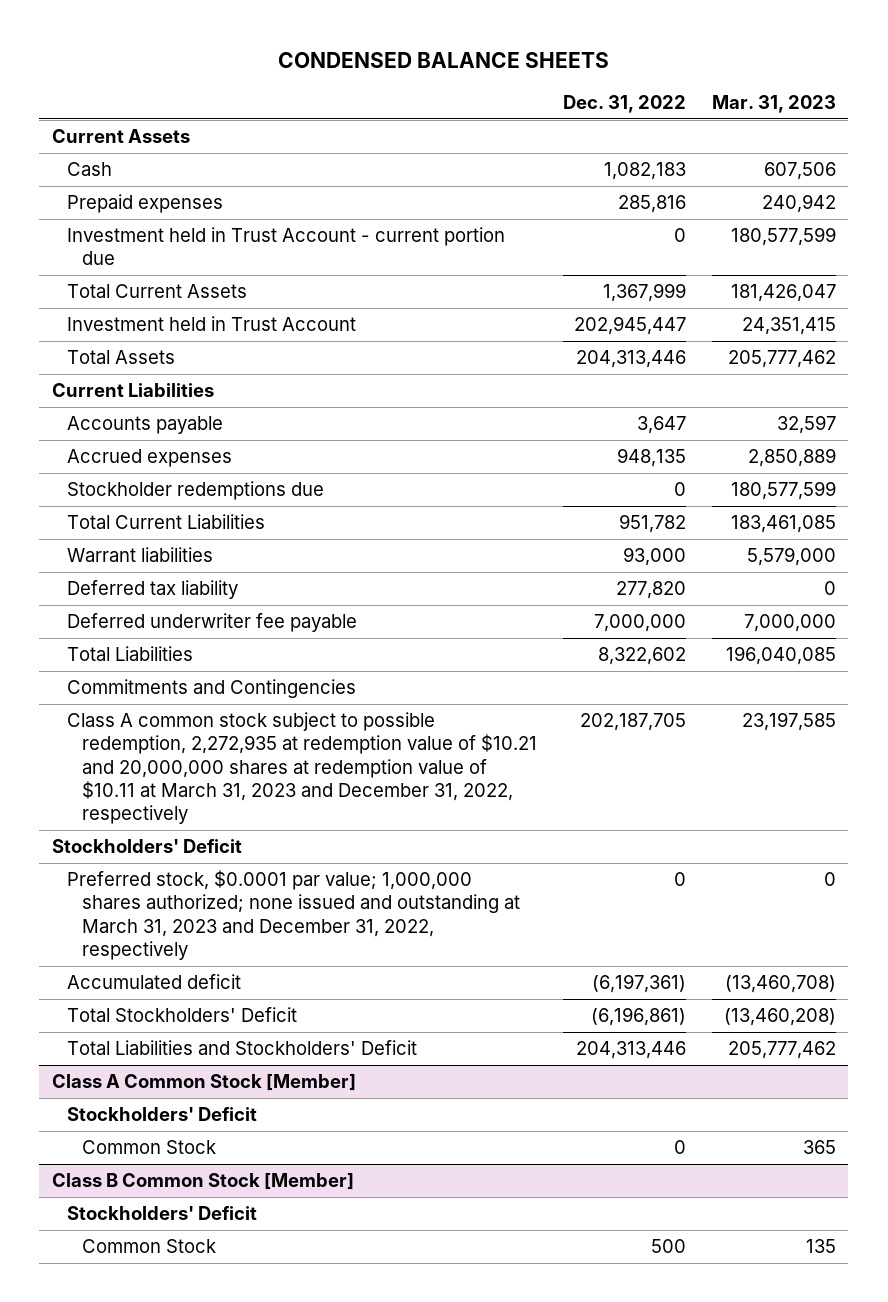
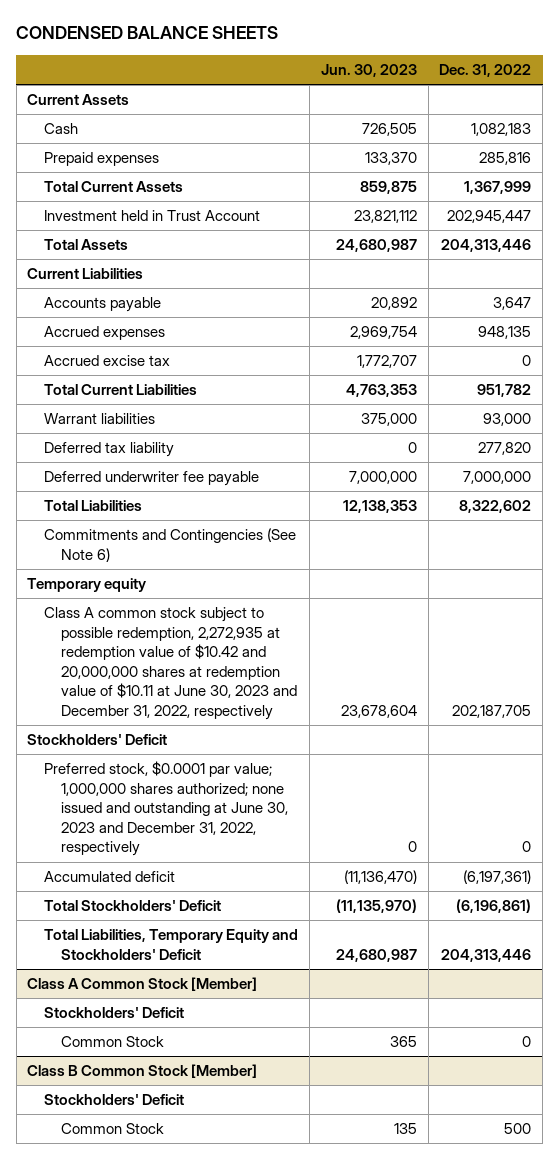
- | Dec. 31, 2022 | Mar. 31, 2023
+ | Jun. 30, 2023 | Dec. 31, 2022
- Investment held in Trust Account - current portion due | 0 | 180,577,599
- Stockholder redemptions due | 0 | 180,577,599
+ Accrued excise tax | 1,772,707 | 0
- Commitments and Contingencies
- Class A common stock subject to possible redemption, 2,272,935 at redemption value of $10.21 and 20,000,000 shares at redemption value of $10.11 at March 31, 2023 and December 31, 2022, respectively | 202,187,705 | 23,197,585
+ Commitments and Contingencies (See Note 6)
+ Temporary equity
+ Class A common stock subject to possible redemption, 2,272,935 at redemption value of $10.42 and 20,000,000 shares at redemption value of $10.11 at June 30, 2023 and December 31, 2022, respectively | 23,678,604 | 202,187,705
- Preferred stock, $0.0001 par value; 1,000,000 shares authorized; none issued and outstanding at March 31, 2023 and December 31, 2022, respectively | 0 | 0
+ Preferred stock, $0.0001 par value; 1,000,000 shares authorized; none issued and outstanding at June 30, 2023 and December 31, 2022, respectively | 0 | 0
- Total Liabilities and Stockholders' Deficit | 204,313,446 | 205,777,462
+ Total Liabilities, Temporary Equity and Stockholders' Deficit | 24,680,987 | 204,313,446

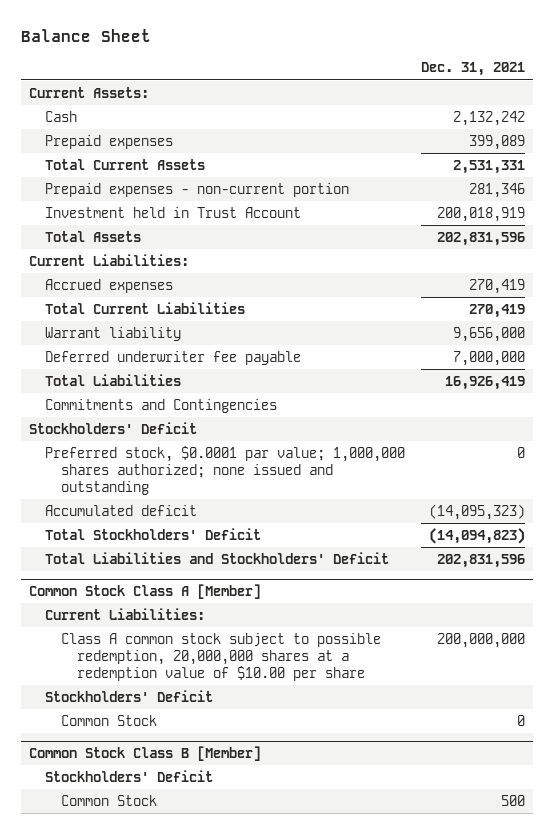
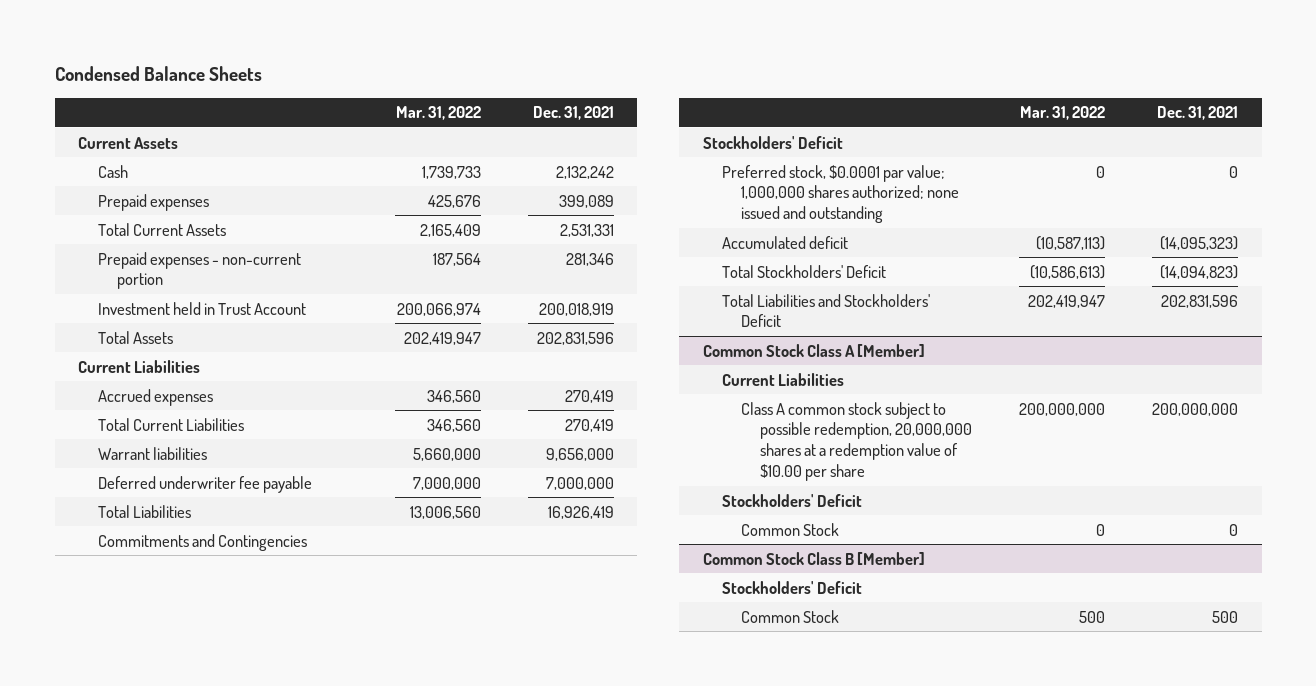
- Balance Sheet
+ Condensed Balance Sheets
- | Dec. 31, 2021
+ | Mar. 31, 2022 | Dec. 31, 2021
- Current Assets:
+ Current Assets
- Current Liabilities:
+ Current Liabilities
- Warrant liability | 9,656,000
+ Warrant liabilities | 5,660,000 | 9,656,000
@ Common Stock Class A [Member]
- Current Liabilities:
+ Current Liabilities

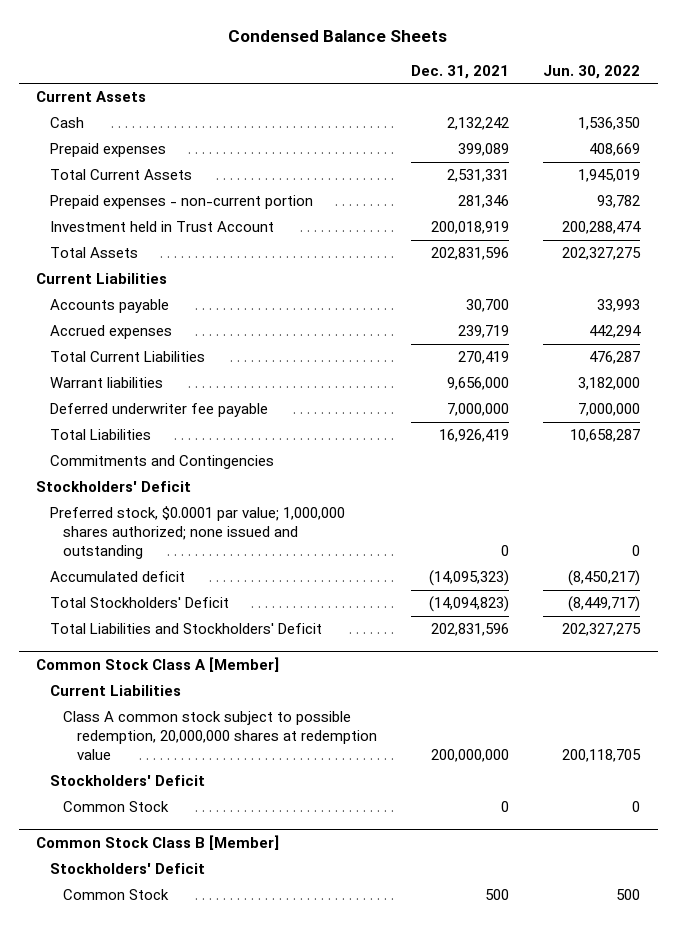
- | Mar. 31, 2022 | Dec. 31, 2021
+ | Dec. 31, 2021 | Jun. 30, 2022
- Accrued expenses | 346,560 | 270,419
+ Accounts payable | 30,700 | 33,993
+ Accrued expenses | 239,719 | 442,294
@ Common Stock Class A [Member]
- Class A common stock subject to possible redemption, 20,000,000 shares at a redemption value of $10.00 per share | 200,000,000 | 200,000,000
+ Class A common stock subject to possible redemption, 20,000,000 shares at redemption value | 200,000,000 | 200,118,705

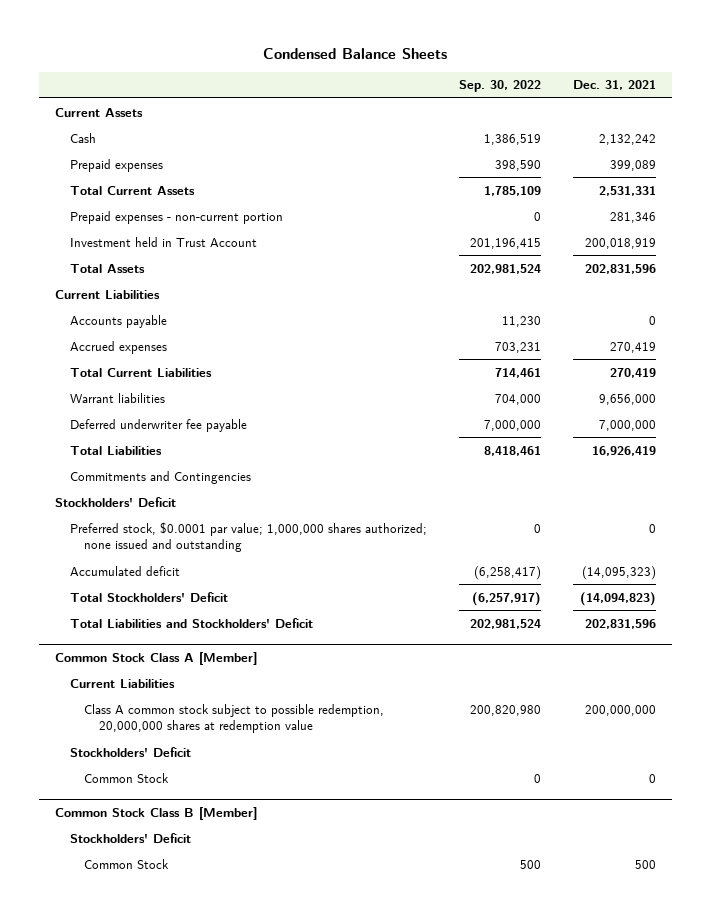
- | Dec. 31, 2021 | Jun. 30, 2022
+ | Sep. 30, 2022 | Dec. 31, 2021
- Accounts payable | 30,700 | 33,993
- Accrued expenses | 239,719 | 442,294
+ Accounts payable | 11,230 | 0
+ Accrued expenses | 703,231 | 270,419

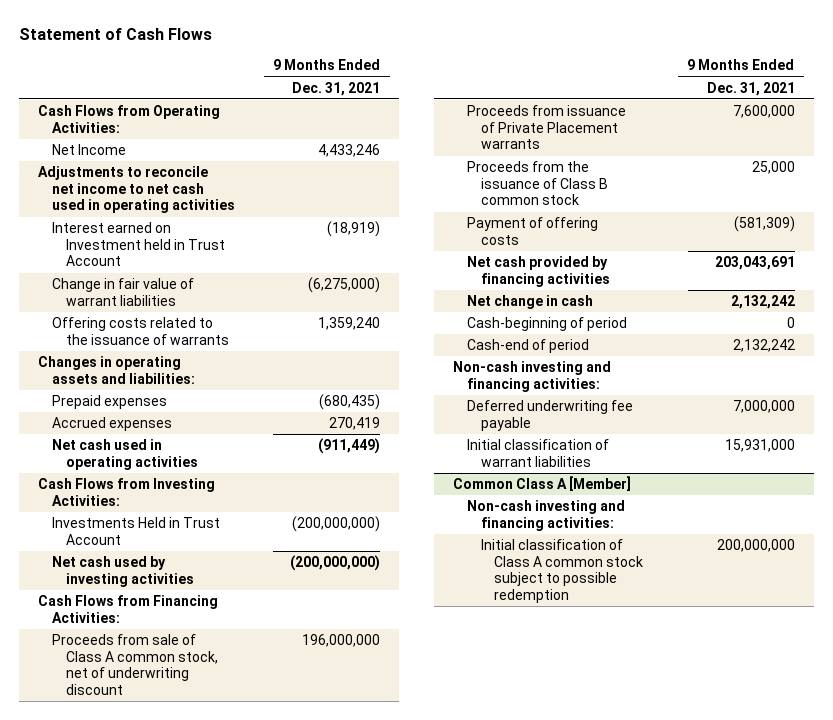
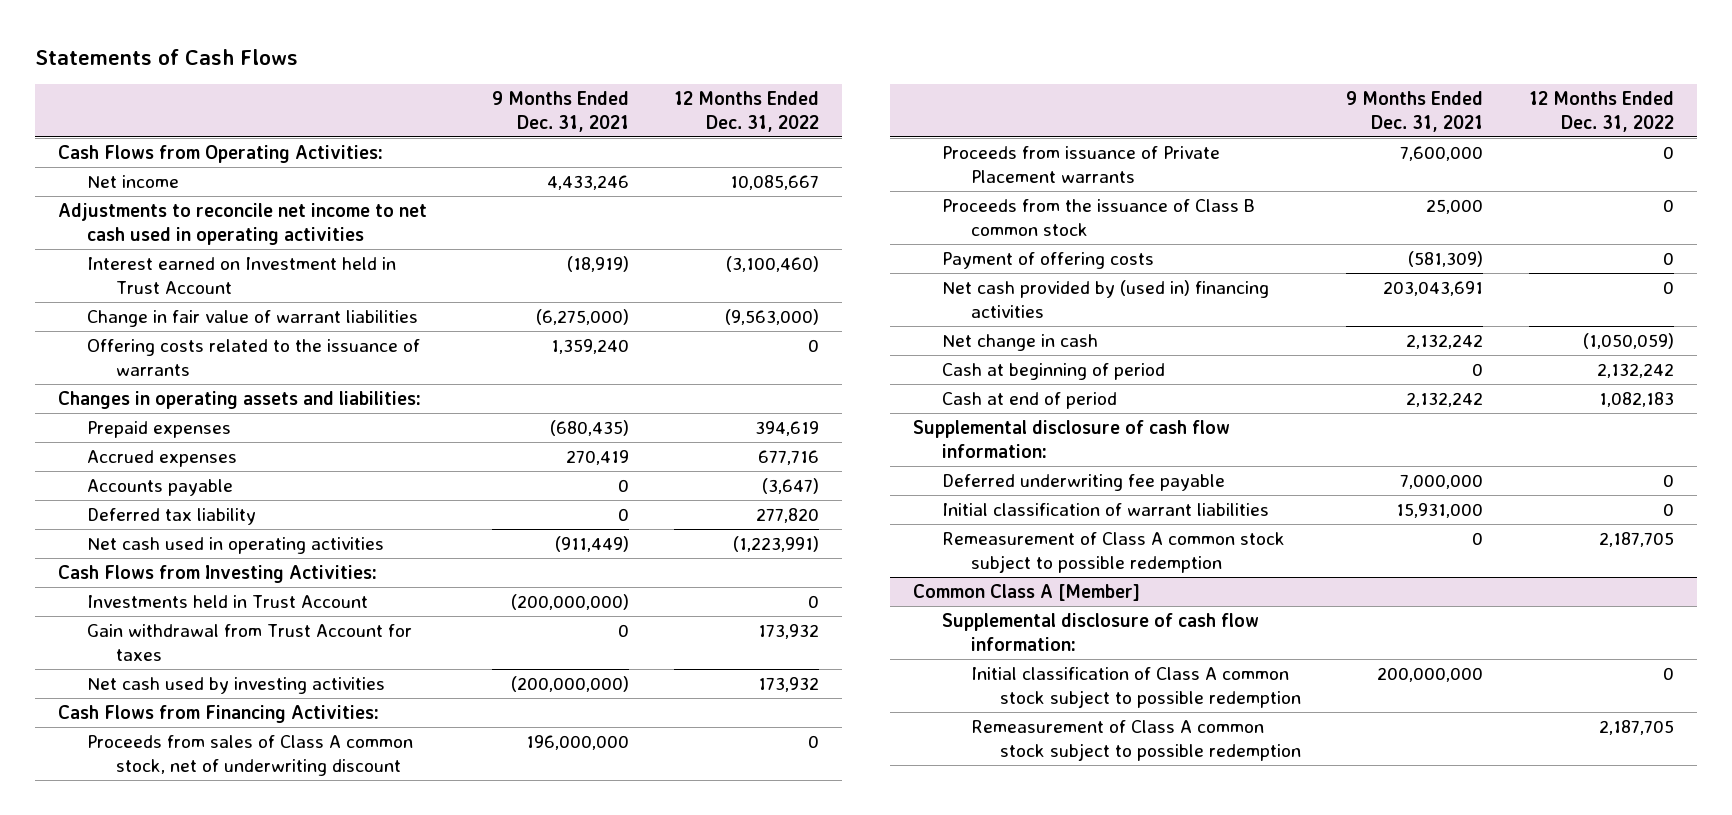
- Statement of Cash Flows
+ Statements of Cash Flows
- | 9 Months Ended Dec. 31, 2021
+ | 9 Months Ended Dec. 31, 2021 | 12 Months Ended Dec. 31, 2022
- Net Income | 4,433,246
+ Net income | 4,433,246 | 10,085,667
+ Accounts payable | 0 | (3,647)
+ Deferred tax liability | 0 | 277,820
- Investments Held in Trust Account | (200,000,000)
+ Investments held in Trust Account | (200,000,000) | 0
+ Gain withdrawal from Trust Account for taxes | 0 | 173,932
- Proceeds from sale of Class A common stock, net of underwriting discount | 196,000,000
+ Proceeds from sales of Class A common stock, net of underwriting discount | 196,000,000 | 0
- Net cash provided by financing activities | 203,043,691
+ Net cash provided by (used in) financing activities | 203,043,691 | 0
- Cash-beginning of period | 0
- Cash-end of period | 2,132,242
- Non-cash investing and financing activities:
+ Cash at beginning of period | 0 | 2,132,242
+ Cash at end of period | 2,132,242 | 1,082,183
+ Supplemental disclosure of cash flow information:
+ Remeasurement of Class A common stock subject to possible redemption | 0 | 2,187,705
@ Common Class A [Member]
- Non-cash investing and financing activities:
+ Supplemental disclosure of cash flow information:
+ Remeasurement of Class A common stock subject to possible redemption | | 2,187,705

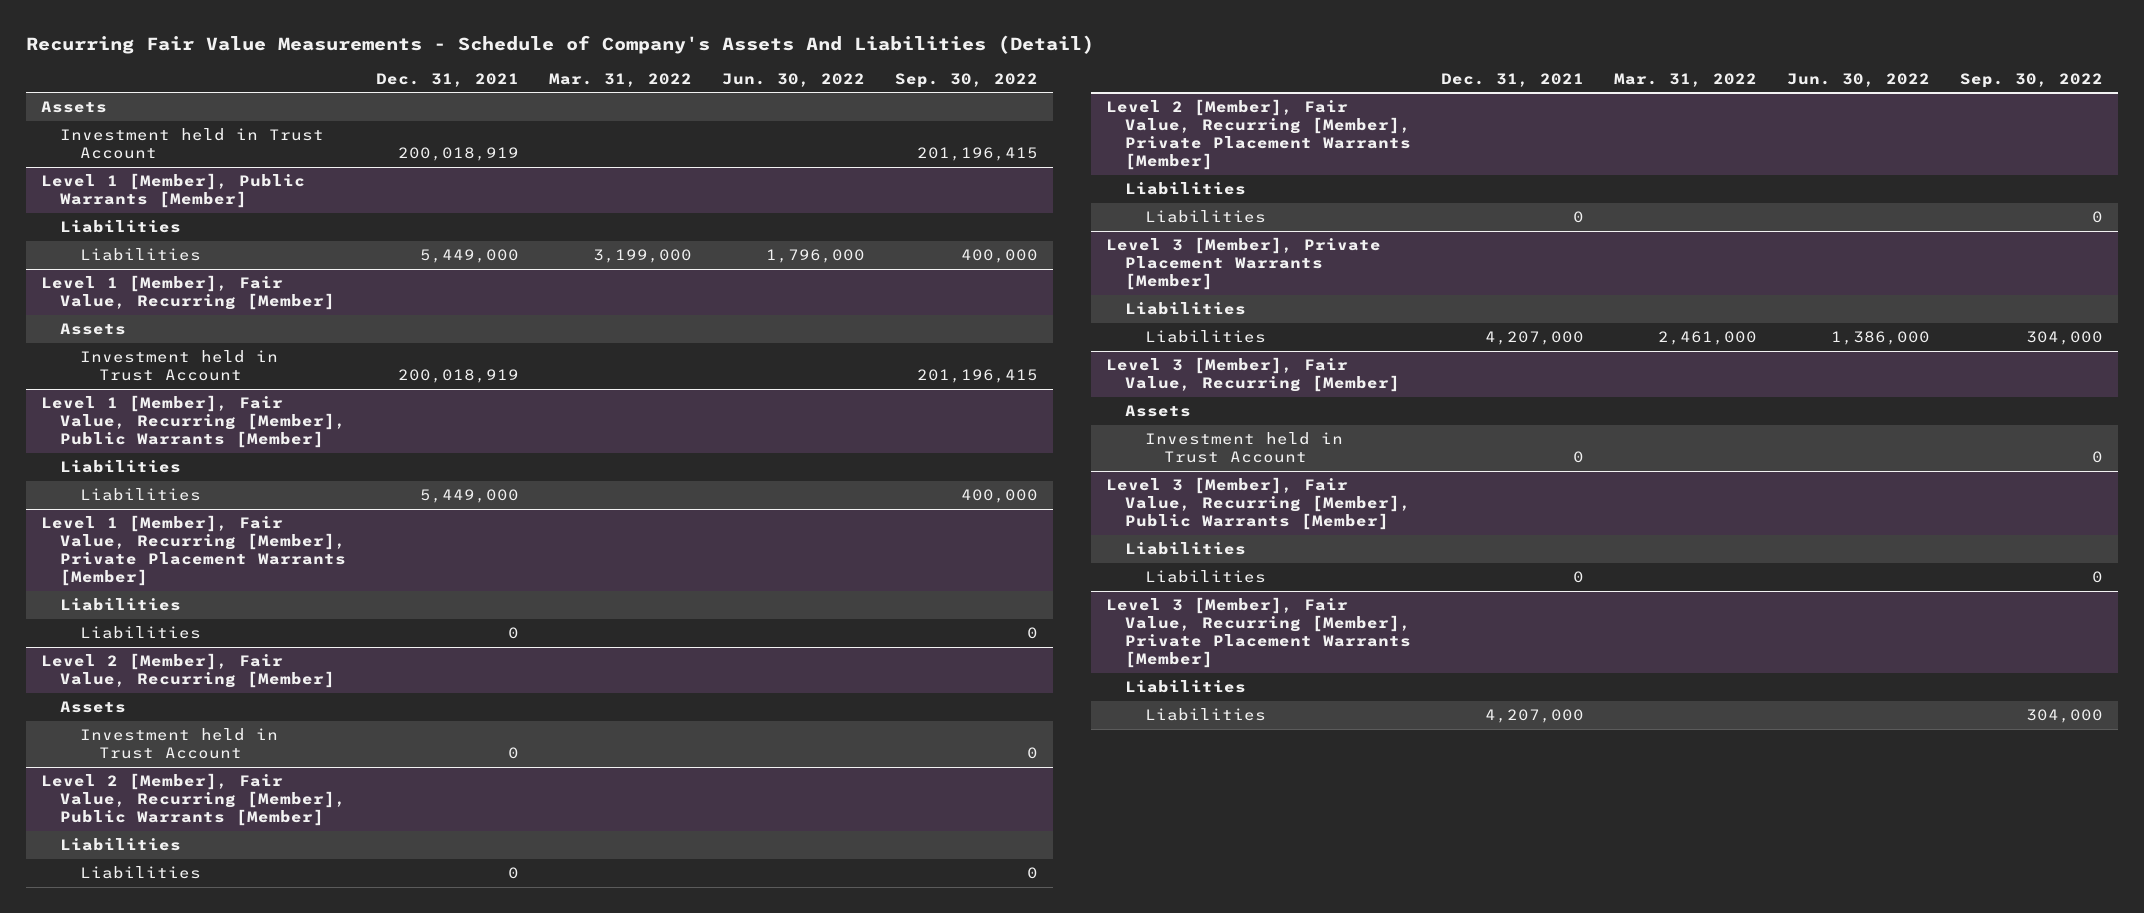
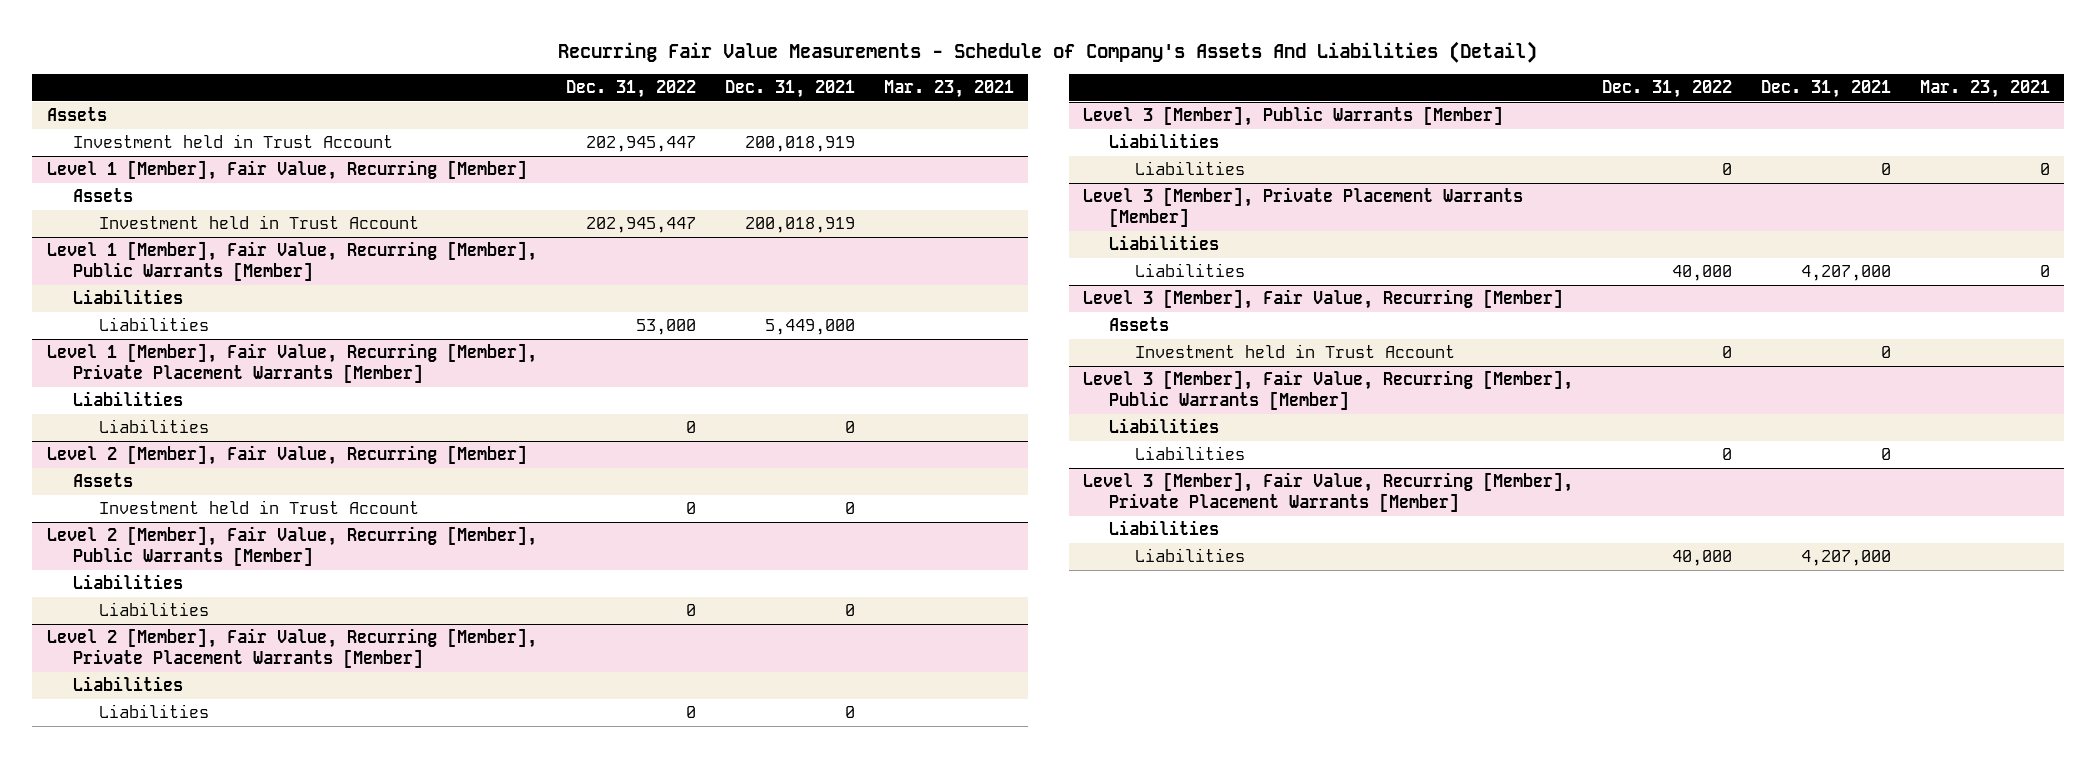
- | Dec. 31, 2021 | Mar. 31, 2022 | Jun. 30, 2022 | Sep. 30, 2022
+ | Dec. 31, 2022 | Dec. 31, 2021 | Mar. 23, 2021
- Level 1 [Member], Public Warrants [Member]
- Liabilities
- Liabilities | 5,449,000 | 3,199,000 | 1,796,000 | 400,000
+ Level 3 [Member], Public Warrants [Member]
+ Liabilities
+ Liabilities | 0 | 0 | 0

